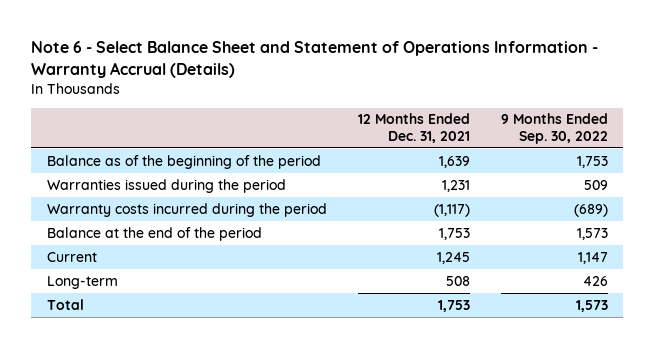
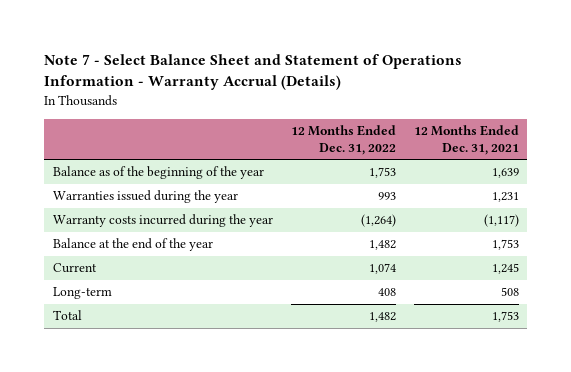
- Note 6 - Select Balance Sheet and Statement of Operations Information - Warranty Accrual (Details)
+ Note 7 - Select Balance Sheet and Statement of Operations Information - Warranty Accrual (Details)
- | 12 Months Ended Dec. 31, 2021 | 9 Months Ended Sep. 30, 2022
+ | 12 Months Ended Dec. 31, 2022 | 12 Months Ended Dec. 31, 2021
- Balance as of the beginning of the period | 1,639 | 1,753
- Warranties issued during the period | 1,231 | 509
- Warranty costs incurred during the period | (1,117) | (689)
- Balance at the end of the period | 1,753 | 1,573
+ Balance as of the beginning of the year | 1,753 | 1,639
+ Warranties issued during the year | 993 | 1,231
+ Warranty costs incurred during the year | (1,264) | (1,117)
+ Balance at the end of the year | 1,482 | 1,753

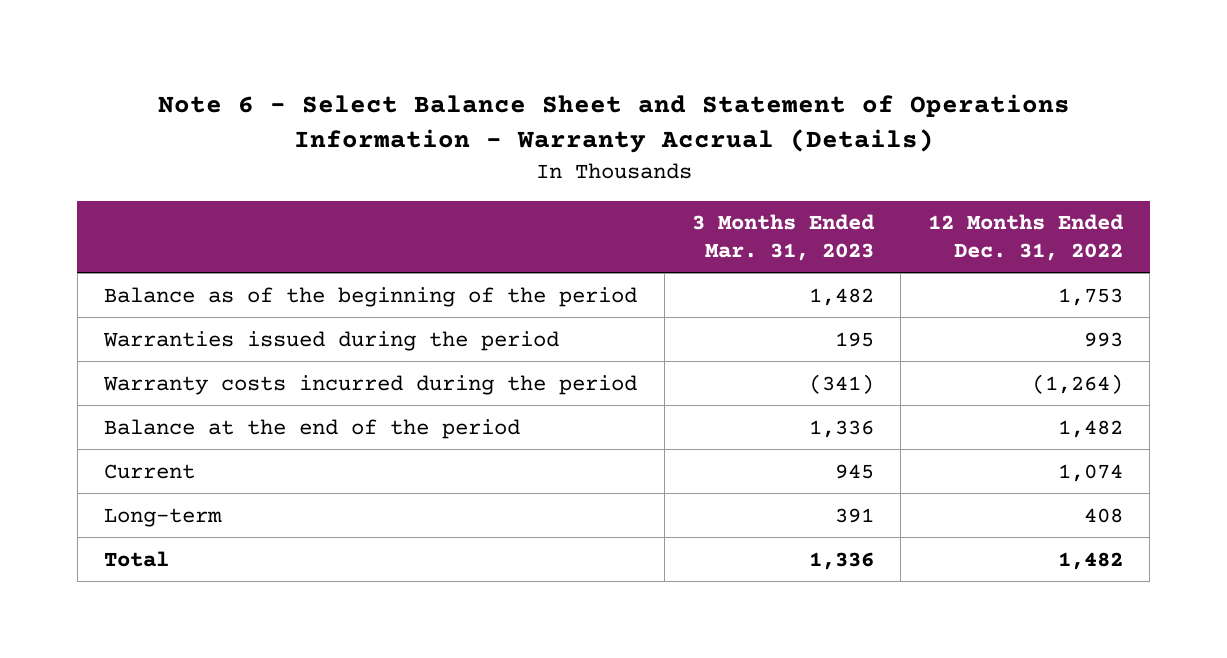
- Note 7 - Select Balance Sheet and Statement of Operations Information - Warranty Accrual (Details)
+ Note 6 - Select Balance Sheet and Statement of Operations Information - Warranty Accrual (Details)
- | 12 Months Ended Dec. 31, 2022 | 12 Months Ended Dec. 31, 2021
+ | 3 Months Ended Mar. 31, 2023 | 12 Months Ended Dec. 31, 2022
- Balance as of the beginning of the year | 1,753 | 1,639
- Warranties issued during the year | 993 | 1,231
- Warranty costs incurred during the year | (1,264) | (1,117)
- Balance at the end of the year | 1,482 | 1,753
+ Balance as of the beginning of the period | 1,482 | 1,753
+ Warranties issued during the period | 195 | 993
+ Warranty costs incurred during the period | (341) | (1,264)
+ Balance at the end of the period | 1,336 | 1,482

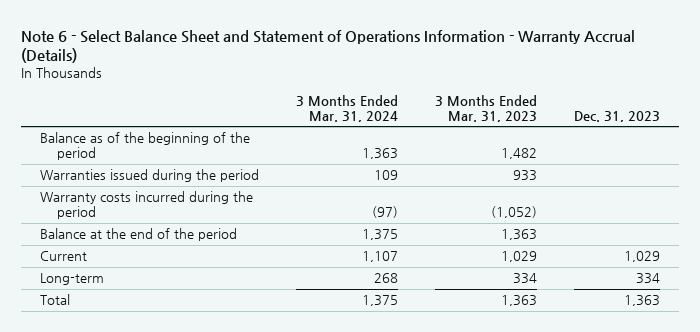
- | 3 Months Ended Mar. 31, 2023 | 12 Months Ended Dec. 31, 2022
+ | 3 Months Ended Mar. 31, 2024 | 3 Months Ended Mar. 31, 2023 | Dec. 31, 2023
- Warranties issued during the period | 195 | 993
- Warranty costs incurred during the period | (341) | (1,264)
- Balance at the end of the period | 1,336 | 1,482
- Current | 945 | 1,074
- Long-term | 391 | 408
- Total | 1,336 | 1,482
+ Warranties issued during the period | 109 | 933 |
+ Warranty costs incurred during the period | (97) | (1,052) |
+ Balance at the end of the period | 1,375 | 1,363 |
+ Current | 1,107 | 1,029 | 1,029
+ Long-term | 268 | 334 | 334
+ Total | 1,375 | 1,363 | 1,363

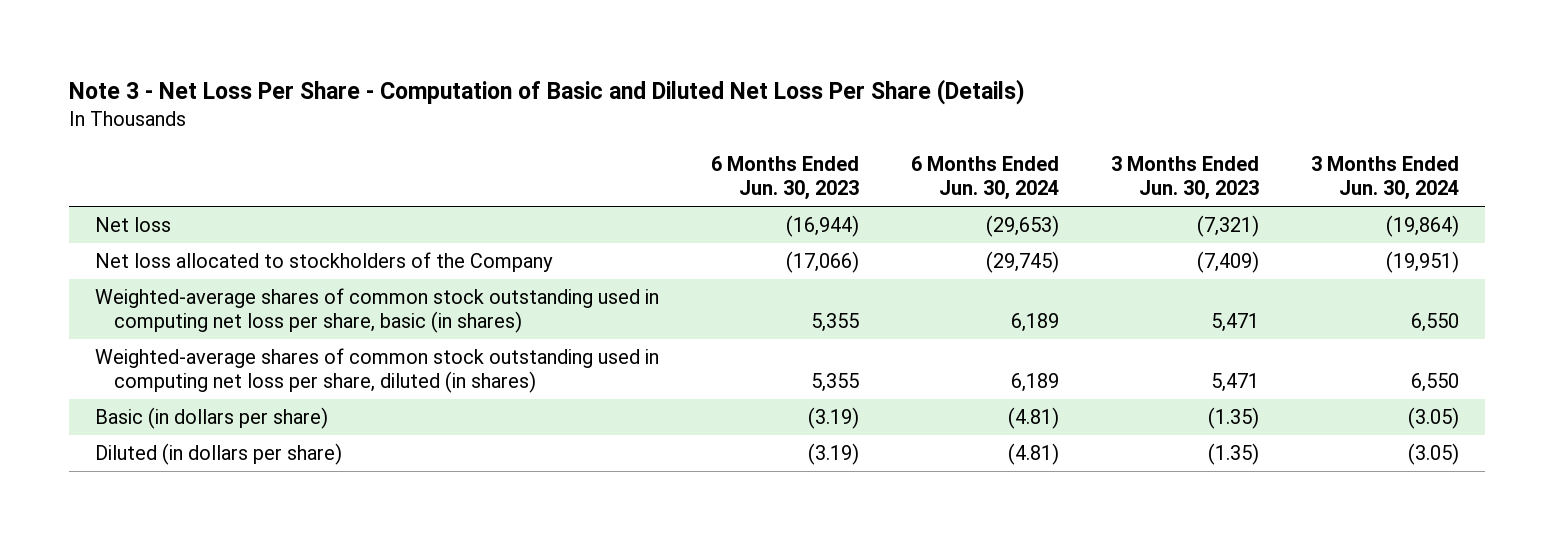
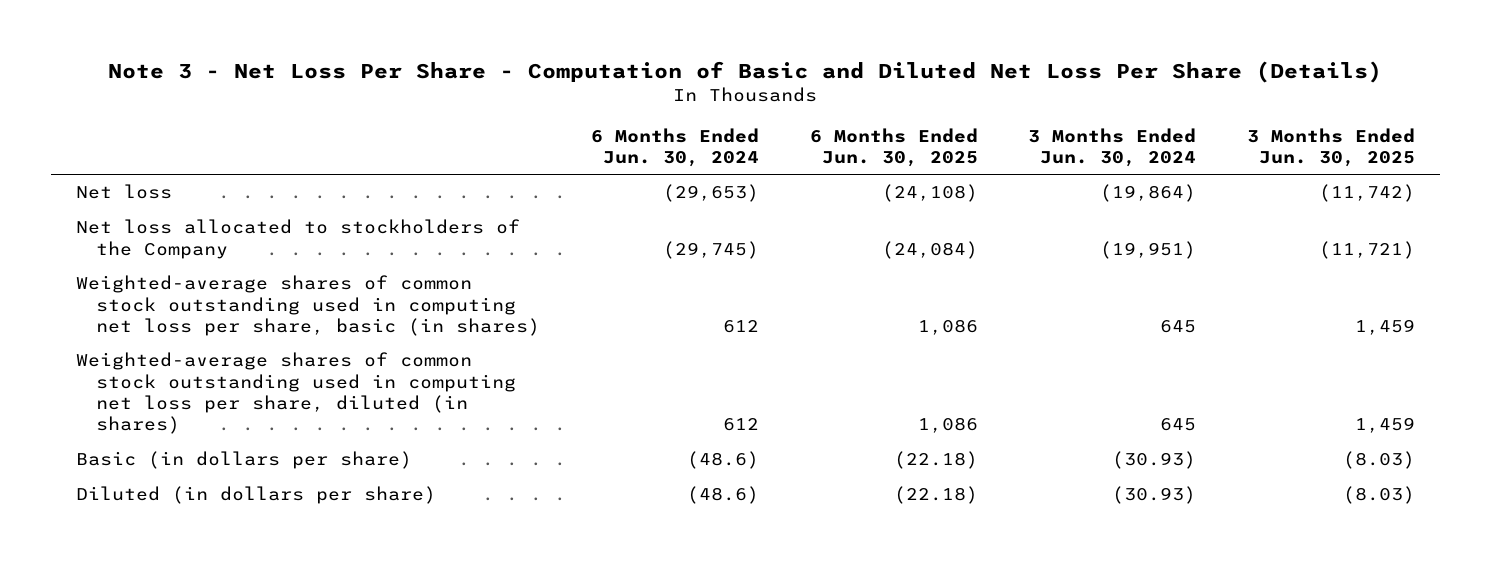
- | 6 Months Ended Jun. 30, 2023 | 6 Months Ended Jun. 30, 2024 | 3 Months Ended Jun. 30, 2023 | 3 Months Ended Jun. 30, 2024
+ | 6 Months Ended Jun. 30, 2024 | 6 Months Ended Jun. 30, 2025 | 3 Months Ended Jun. 30, 2024 | 3 Months Ended Jun. 30, 2025
- Weighted-average shares of common stock outstanding used in computing net loss per share, basic (in shares) | 5,355 | 6,189 | 5,471 | 6,550
- Weighted-average shares of common stock outstanding used in computing net loss per share, diluted (in shares) | 5,355 | 6,189 | 5,471 | 6,550
- Basic (in dollars per share) | (3.19) | (4.81) | (1.35) | (3.05)
- Diluted (in dollars per share) | (3.19) | (4.81) | (1.35) | (3.05)
+ Weighted-average shares of common stock outstanding used in computing net loss per share, basic (in shares) | 612 | 1,086 | 645 | 1,459
+ Weighted-average shares of common stock outstanding used in computing net loss per share, diluted (in shares) | 612 | 1,086 | 645 | 1,459
+ Basic (in dollars per share) | (48.6) | (22.18) | (30.93) | (8.03)
+ Diluted (in dollars per share) | (48.6) | (22.18) | (30.93) | (8.03)

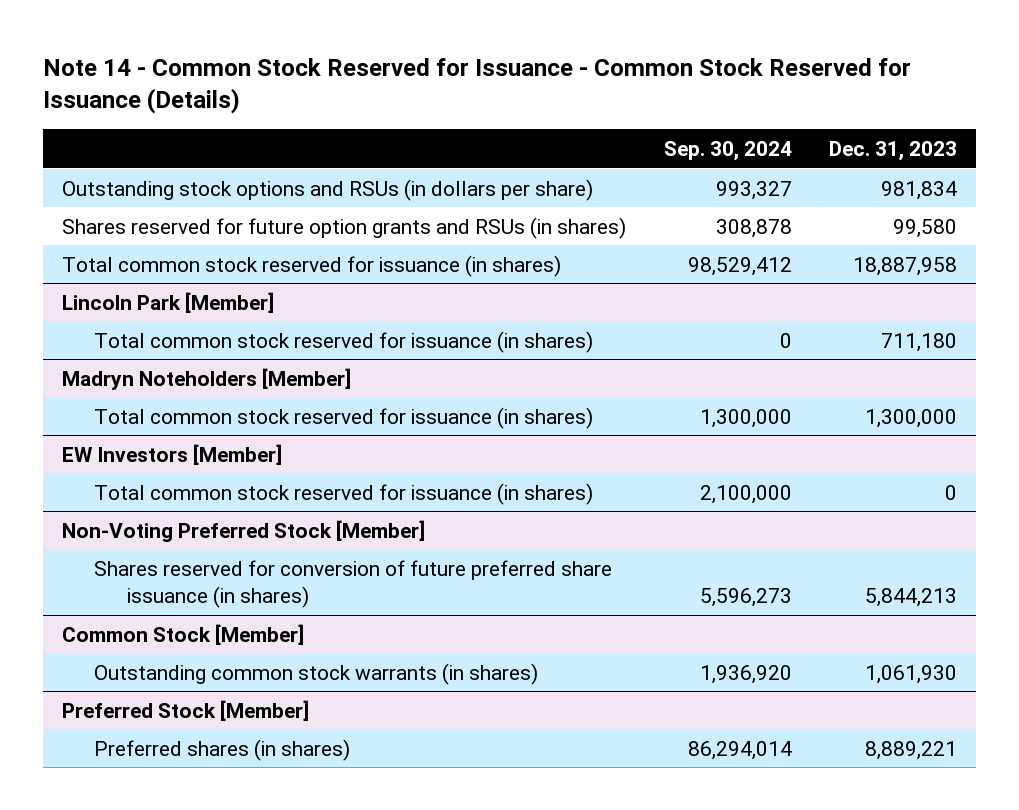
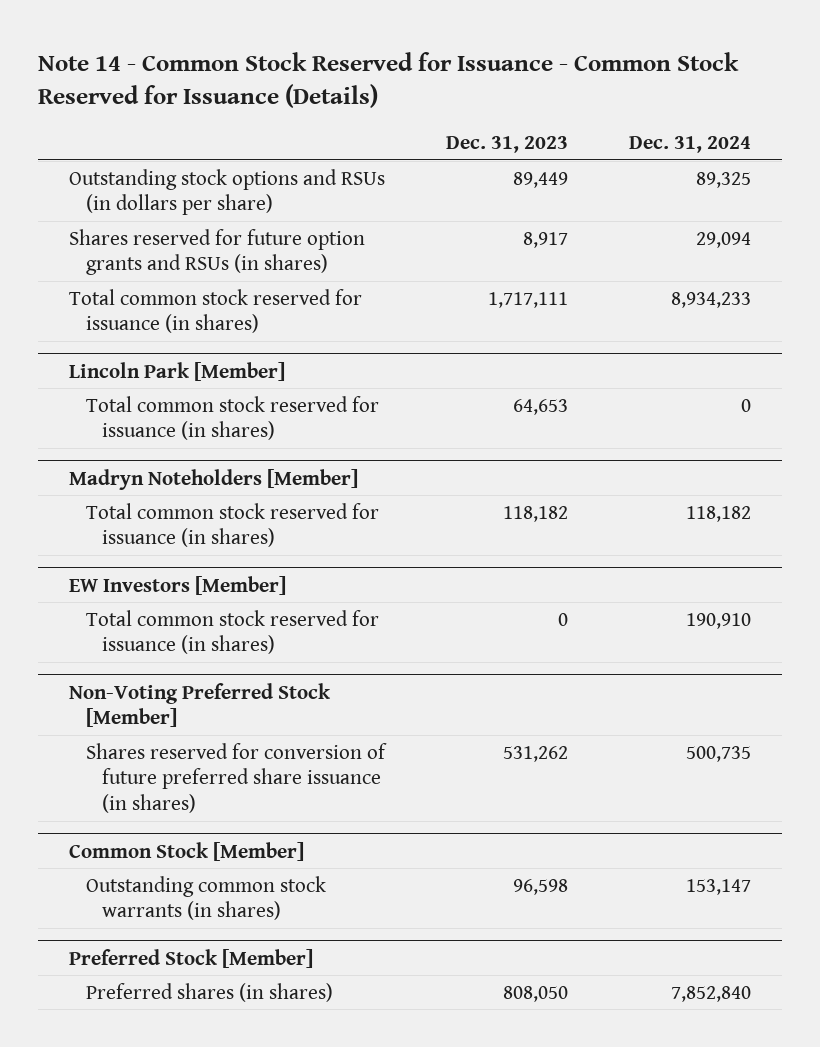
- | Sep. 30, 2024 | Dec. 31, 2023
+ | Dec. 31, 2023 | Dec. 31, 2024
- Outstanding stock options and RSUs (in dollars per share) | 993,327 | 981,834
- Shares reserved for future option grants and RSUs (in shares) | 308,878 | 99,580
- Total common stock reserved for issuance (in shares) | 98,529,412 | 18,887,958
+ Outstanding stock options and RSUs (in dollars per share) | 89,449 | 89,325
+ Shares reserved for future option grants and RSUs (in shares) | 8,917 | 29,094
+ Total common stock reserved for issuance (in shares) | 1,717,111 | 8,934,233
@ Lincoln Park [Member]
- Total common stock reserved for issuance (in shares) | 0 | 711,180
+ Total common stock reserved for issuance (in shares) | 64,653 | 0
@ Madryn Noteholders [Member]
- Total common stock reserved for issuance (in shares) | 1,300,000 | 1,300,000
+ Total common stock reserved for issuance (in shares) | 118,182 | 118,182
@ Non-Voting Preferred Stock [Member]
- Shares reserved for conversion of future preferred share issuance (in shares) | 5,596,273 | 5,844,213
+ Shares reserved for conversion of future preferred share issuance (in shares) | 531,262 | 500,735
@ Common Stock [Member]
- Outstanding common stock warrants (in shares) | 1,936,920 | 1,061,930
+ Outstanding common stock warrants (in shares) | 96,598 | 153,147
@ Preferred Stock [Member]
- Preferred shares (in shares) | 86,294,014 | 8,889,221
+ Preferred shares (in shares) | 808,050 | 7,852,840

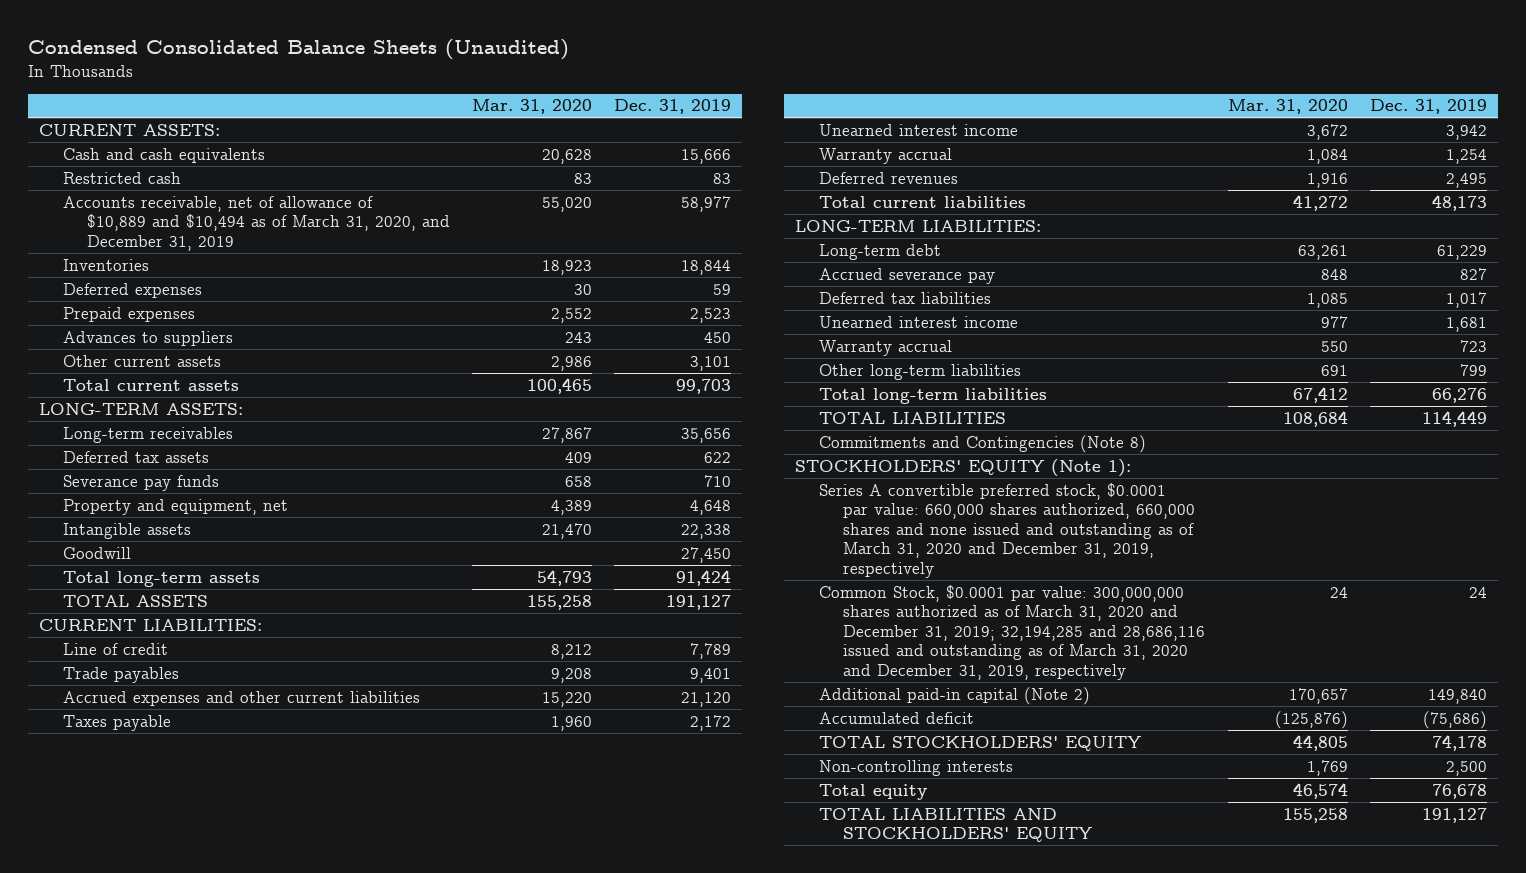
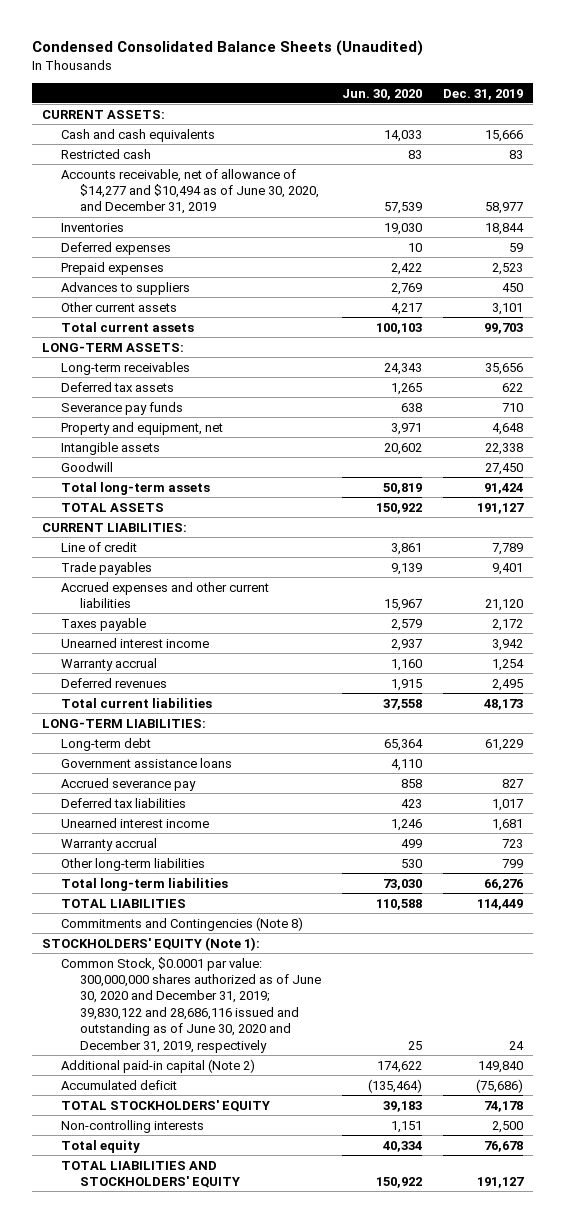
- | Mar. 31, 2020 | Dec. 31, 2019
+ | Jun. 30, 2020 | Dec. 31, 2019
- Accounts receivable, net of allowance of $10,889 and $10,494 as of March 31, 2020, and December 31, 2019 | 55,020 | 58,977
+ Accounts receivable, net of allowance of $14,277 and $10,494 as of June 30, 2020, and December 31, 2019 | 57,539 | 58,977
+ Government assistance loans | 4,110 |
- Series A convertible preferred stock, $0.0001 par value: 660,000 shares authorized, 660,000 shares and none issued and outstanding as of March 31, 2020 and December 31, 2019, respectively
- Common Stock, $0.0001 par value: 300,000,000 shares authorized as of March 31, 2020 and December 31, 2019; 32,194,285 and 28,686,116 issued and outstanding as of March 31, 2020 and December 31, 2019, respectively | 24 | 24
+ Common Stock, $0.0001 par value: 300,000,000 shares authorized as of June 30, 2020 and December 31, 2019; 39,830,122 and 28,686,116 issued and outstanding as of June 30, 2020 and December 31, 2019, respectively | 25 | 24

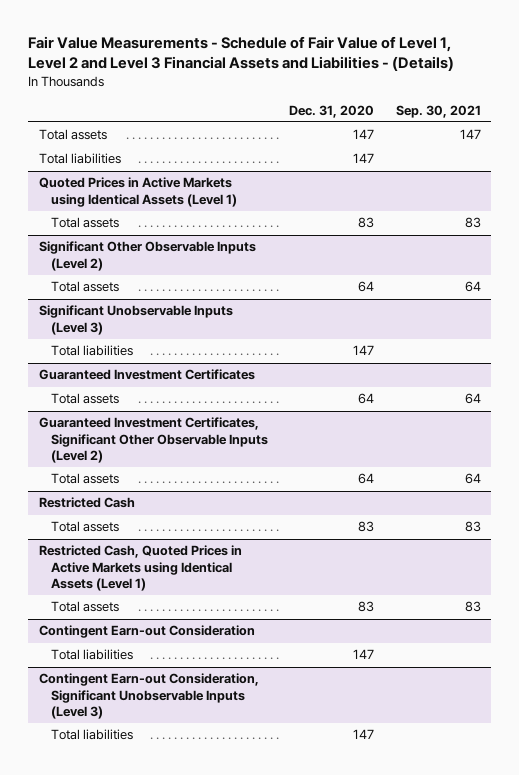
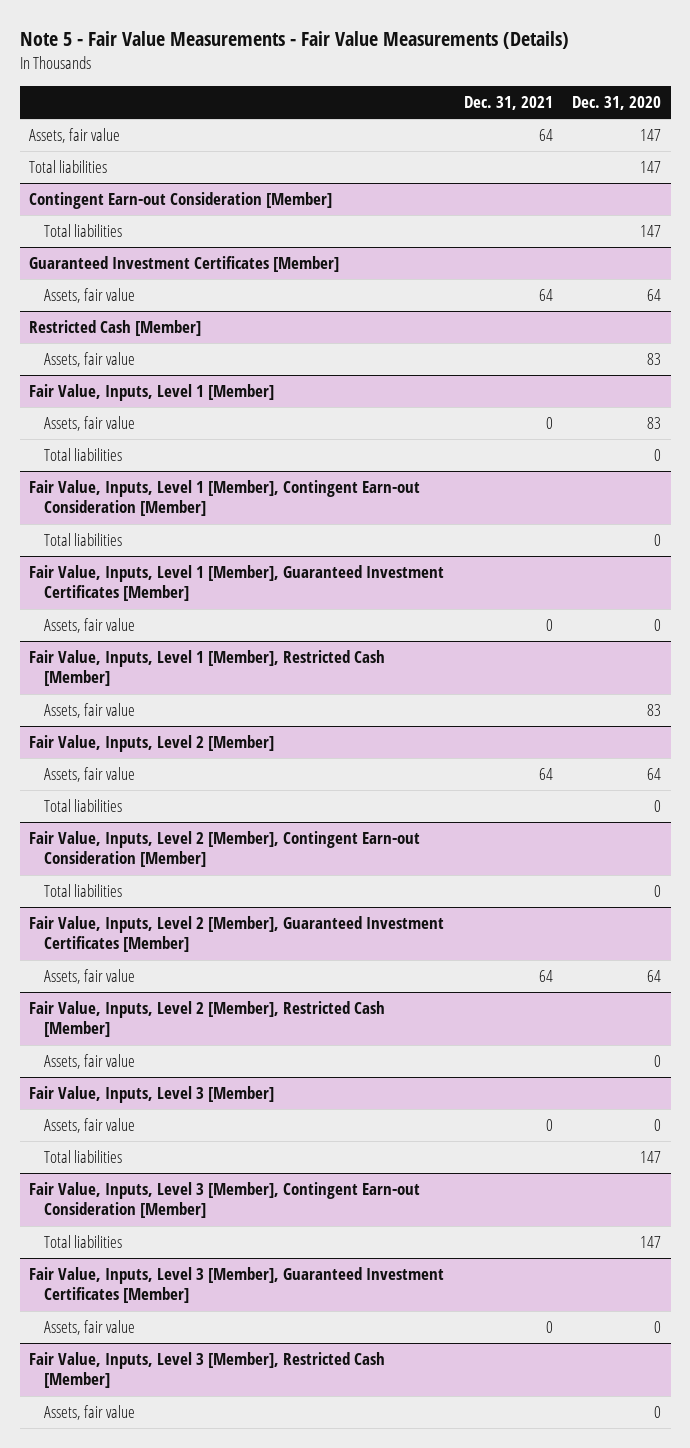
- Fair Value Measurements - Schedule of Fair Value of Level 1, Level 2 and Level 3 Financial Assets and Liabilities - (Details)
+ Note 5 - Fair Value Measurements - Fair Value Measurements (Details)
- | Dec. 31, 2020 | Sep. 30, 2021
+ | Dec. 31, 2021 | Dec. 31, 2020
- Total assets | 147 | 147
+ Assets, fair value | 64 | 147
- Quoted Prices in Active Markets using Identical Assets (Level 1)
- Total assets | 83 | 83
- Significant Other Observable Inputs (Level 2)
- Total assets | 64 | 64
- Significant Unobservable Inputs (Level 3)
+ Contingent Earn-out Consideration [Member]
- Guaranteed Investment Certificates
- Total assets | 64 | 64
- Guaranteed Investment Certificates, Significant Other Observable Inputs (Level 2)
- Total assets | 64 | 64
- Restricted Cash
- Total assets | 83 | 83
- Restricted Cash, Quoted Prices in Active Markets using Identical Assets (Level 1)
- Total assets | 83 | 83
- Contingent Earn-out Consideration
+ Guaranteed Investment Certificates [Member]
+ Assets, fair value | 64 | 64
+ Restricted Cash [Member]
+ Assets, fair value | | 83
+ Fair Value, Inputs, Level 1 [Member]
+ Assets, fair value | 0 | 83
+ Total liabilities | | 0
+ Fair Value, Inputs, Level 1 [Member], Contingent Earn-out Consideration [Member]
+ Total liabilities | | 0
+ Fair Value, Inputs, Level 1 [Member], Guaranteed Investment Certificates [Member]
+ Assets, fair value | 0 | 0
+ Fair Value, Inputs, Level 1 [Member], Restricted Cash [Member]
+ Assets, fair value | | 83
+ Fair Value, Inputs, Level 2 [Member]
+ Assets, fair value | 64 | 64
+ Total liabilities | | 0
+ Fair Value, Inputs, Level 2 [Member], Contingent Earn-out Consideration [Member]
+ Total liabilities | | 0
+ Fair Value, Inputs, Level 2 [Member], Guaranteed Investment Certificates [Member]
+ Assets, fair value | 64 | 64
+ Fair Value, Inputs, Level 2 [Member], Restricted Cash [Member]
+ Assets, fair value | | 0
+ Fair Value, Inputs, Level 3 [Member]
+ Assets, fair value | 0 | 0
- Contingent Earn-out Consideration, Significant Unobservable Inputs (Level 3)
+ Fair Value, Inputs, Level 3 [Member], Contingent Earn-out Consideration [Member]
+ Fair Value, Inputs, Level 3 [Member], Guaranteed Investment Certificates [Member]
+ Assets, fair value | 0 | 0
+ Fair Value, Inputs, Level 3 [Member], Restricted Cash [Member]
+ Assets, fair value | | 0

